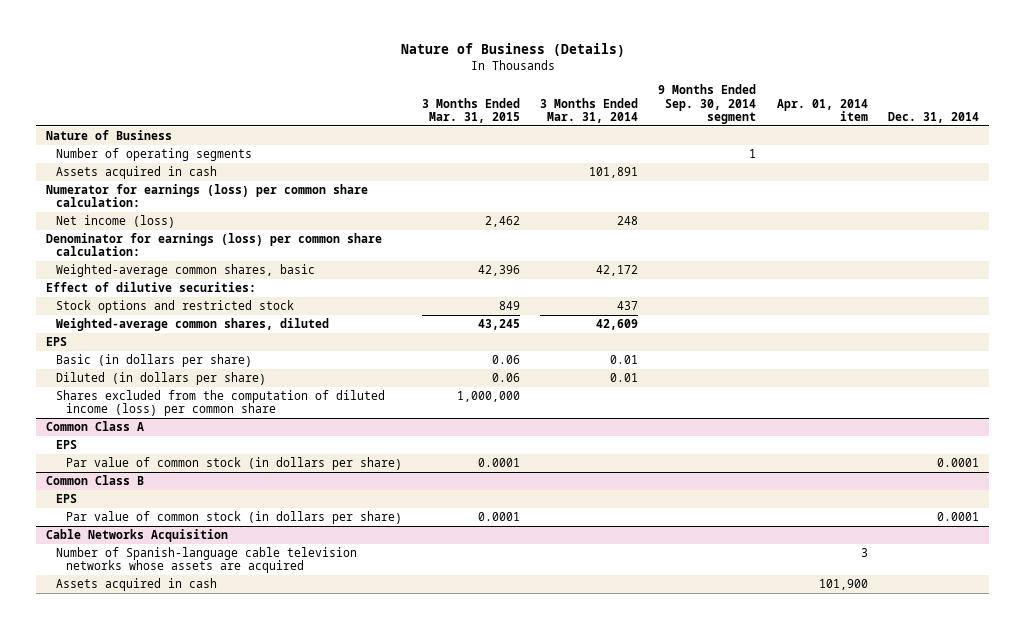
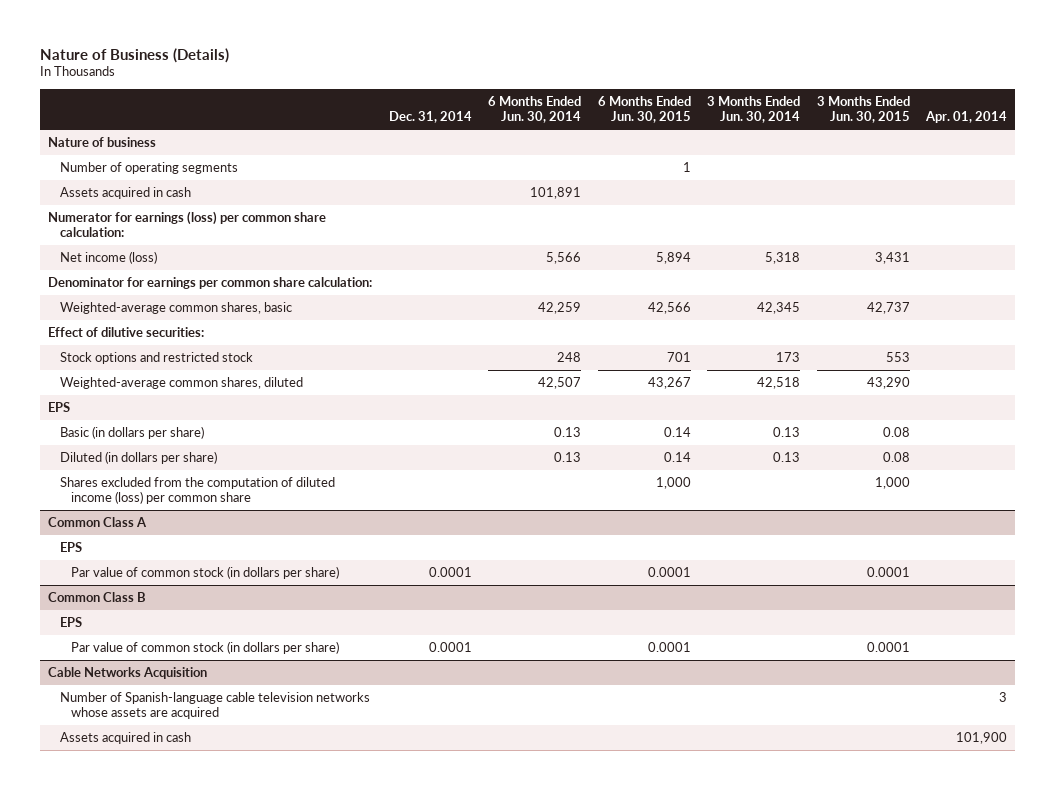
- | 3 Months Ended Mar. 31, 2015 | 3 Months Ended Mar. 31, 2014 | 9 Months Ended Sep. 30, 2014 segment | Apr. 01, 2014 item | Dec. 31, 2014
+ | Dec. 31, 2014 | 6 Months Ended Jun. 30, 2014 | 6 Months Ended Jun. 30, 2015 | 3 Months Ended Jun. 30, 2014 | 3 Months Ended Jun. 30, 2015 | Apr. 01, 2014
- Nature of Business
+ Nature of business
- Denominator for earnings (loss) per common share calculation:
+ Denominator for earnings per common share calculation:

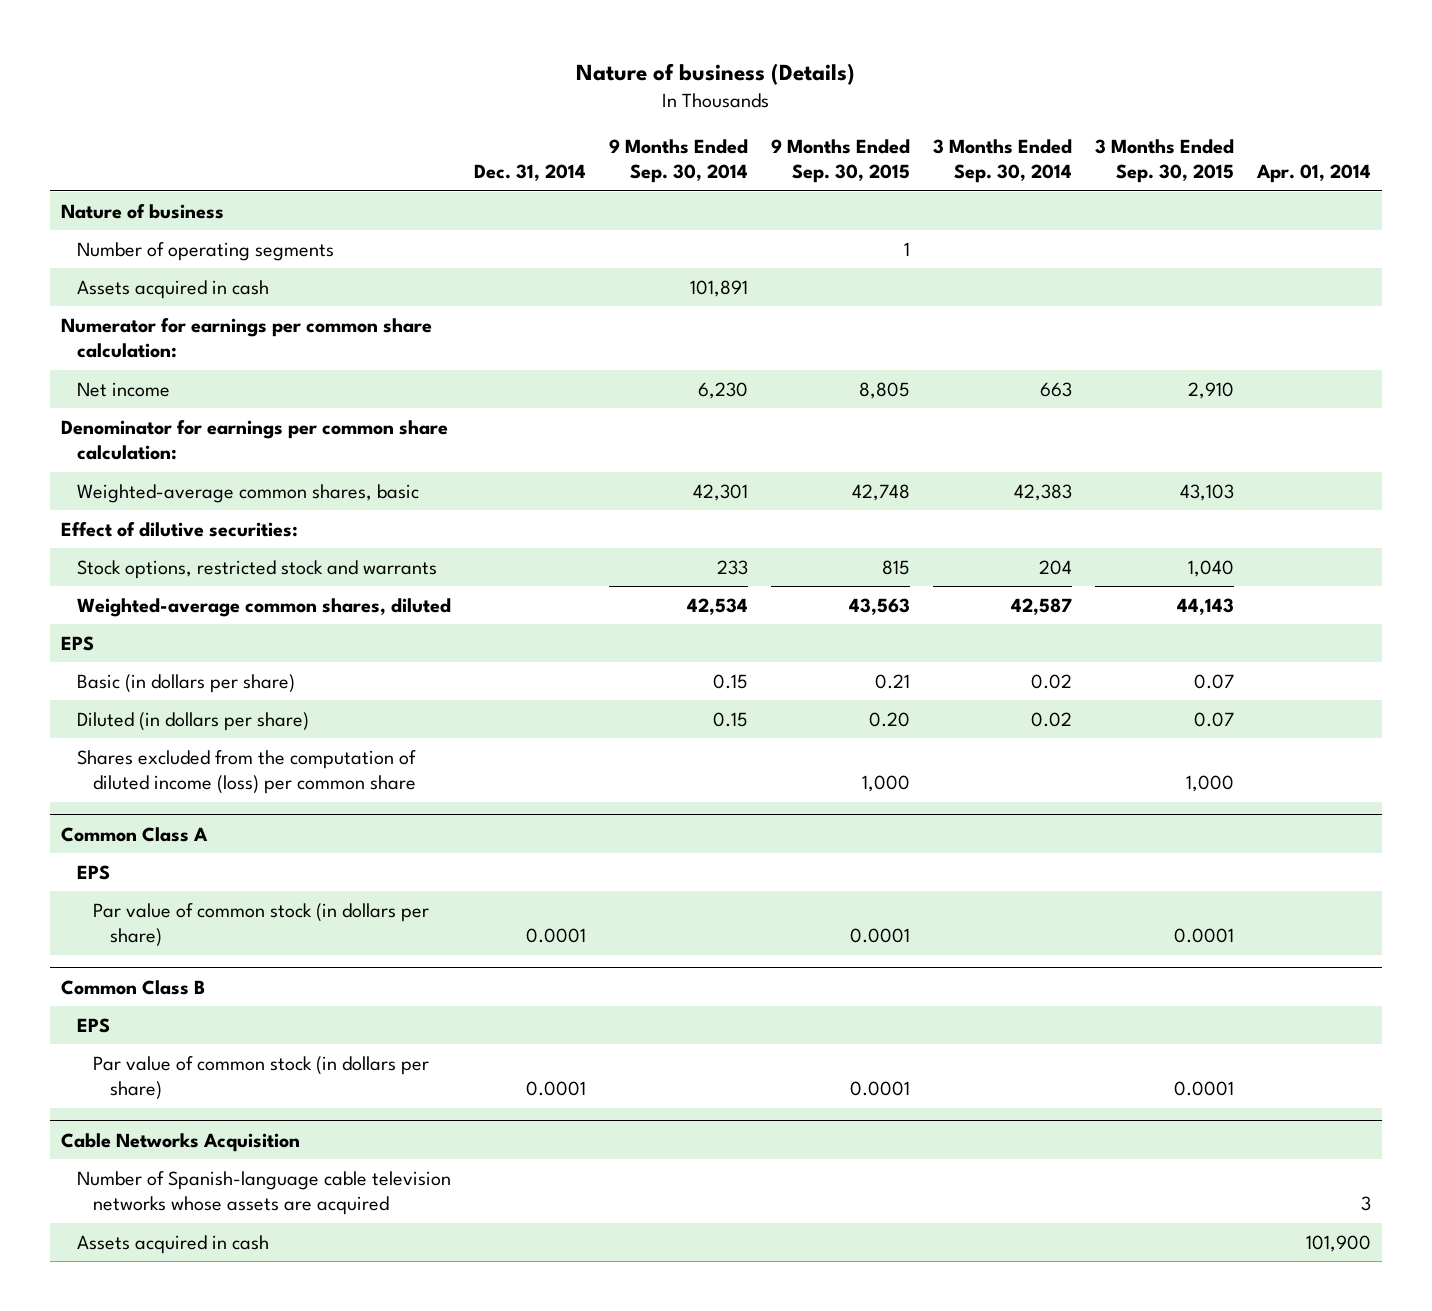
- Nature of Business (Details)
+ Nature of business (Details)
- | Dec. 31, 2014 | 6 Months Ended Jun. 30, 2014 | 6 Months Ended Jun. 30, 2015 | 3 Months Ended Jun. 30, 2014 | 3 Months Ended Jun. 30, 2015 | Apr. 01, 2014
+ | Dec. 31, 2014 | 9 Months Ended Sep. 30, 2014 | 9 Months Ended Sep. 30, 2015 | 3 Months Ended Sep. 30, 2014 | 3 Months Ended Sep. 30, 2015 | Apr. 01, 2014
- Numerator for earnings (loss) per common share calculation:
- Net income (loss) | | 5,566 | 5,894 | 5,318 | 3,431 |
+ Numerator for earnings per common share calculation:
+ Net income | | 6,230 | 8,805 | 663 | 2,910 |
- Stock options and restricted stock | | 248 | 701 | 173 | 553 |
+ Stock options, restricted stock and warrants | | 233 | 815 | 204 | 1,040 |

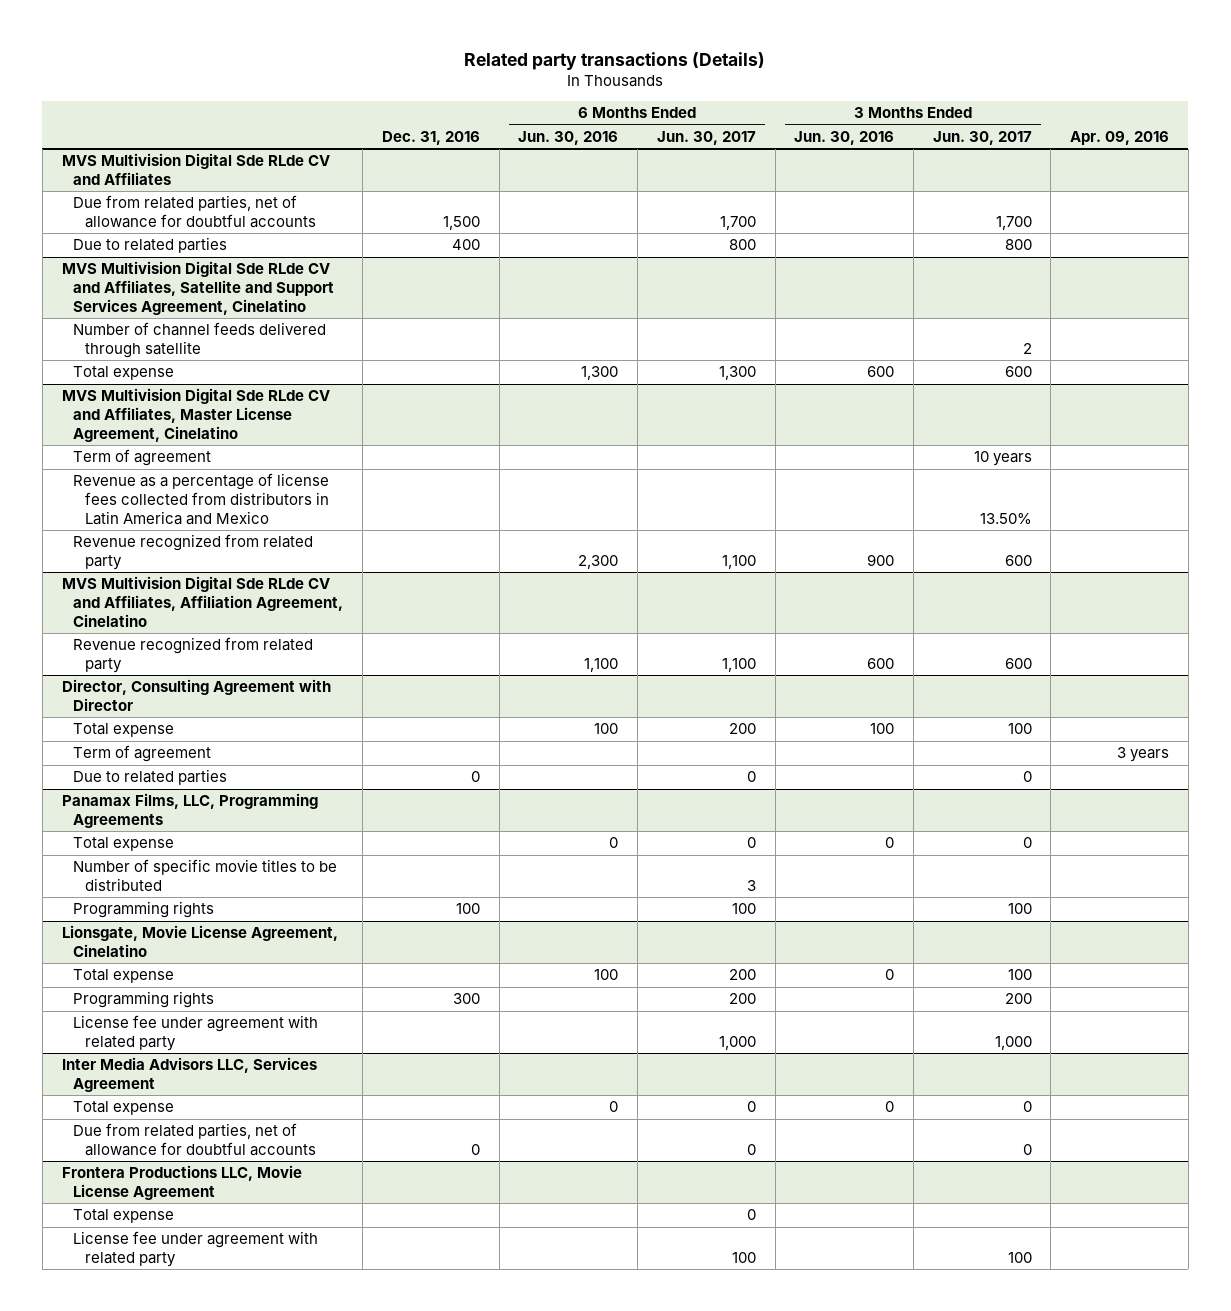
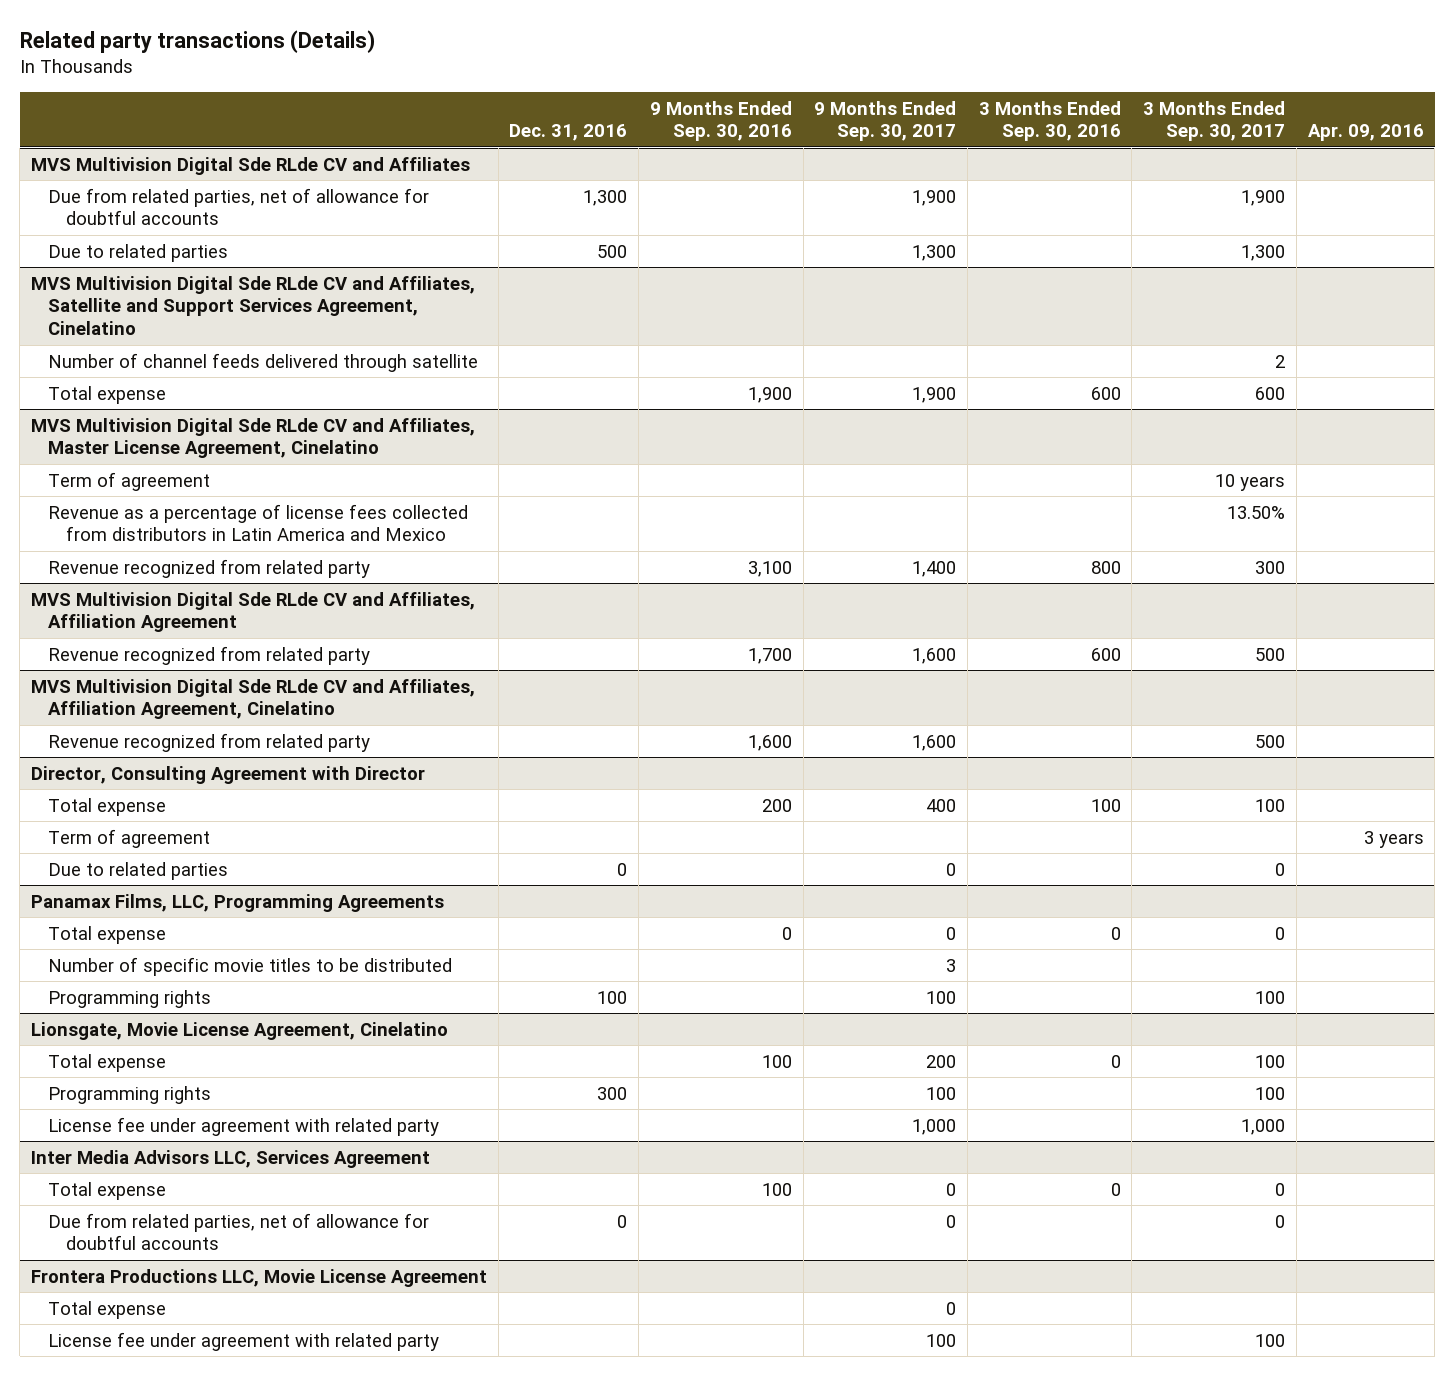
- | Dec. 31, 2016 | 6 Months Ended Jun. 30, 2016 | 6 Months Ended Jun. 30, 2017 | 3 Months Ended Jun. 30, 2016 | 3 Months Ended Jun. 30, 2017 | Apr. 09, 2016
+ | Dec. 31, 2016 | 9 Months Ended Sep. 30, 2016 | 9 Months Ended Sep. 30, 2017 | 3 Months Ended Sep. 30, 2016 | 3 Months Ended Sep. 30, 2017 | Apr. 09, 2016
@ MVS Multivision Digital Sde RLde CV and Affiliates
- Due from related parties, net of allowance for doubtful accounts | 1,500 | | 1,700 | | 1,700 |
- Due to related parties | 400 | | 800 | | 800 |
+ Due from related parties, net of allowance for doubtful accounts | 1,300 | | 1,900 | | 1,900 |
+ Due to related parties | 500 | | 1,300 | | 1,300 |
+ MVS Multivision Digital Sde RLde CV and Affiliates, Affiliation Agreement
+ Revenue recognized from related party | | 1,700 | 1,600 | 600 | 500 |

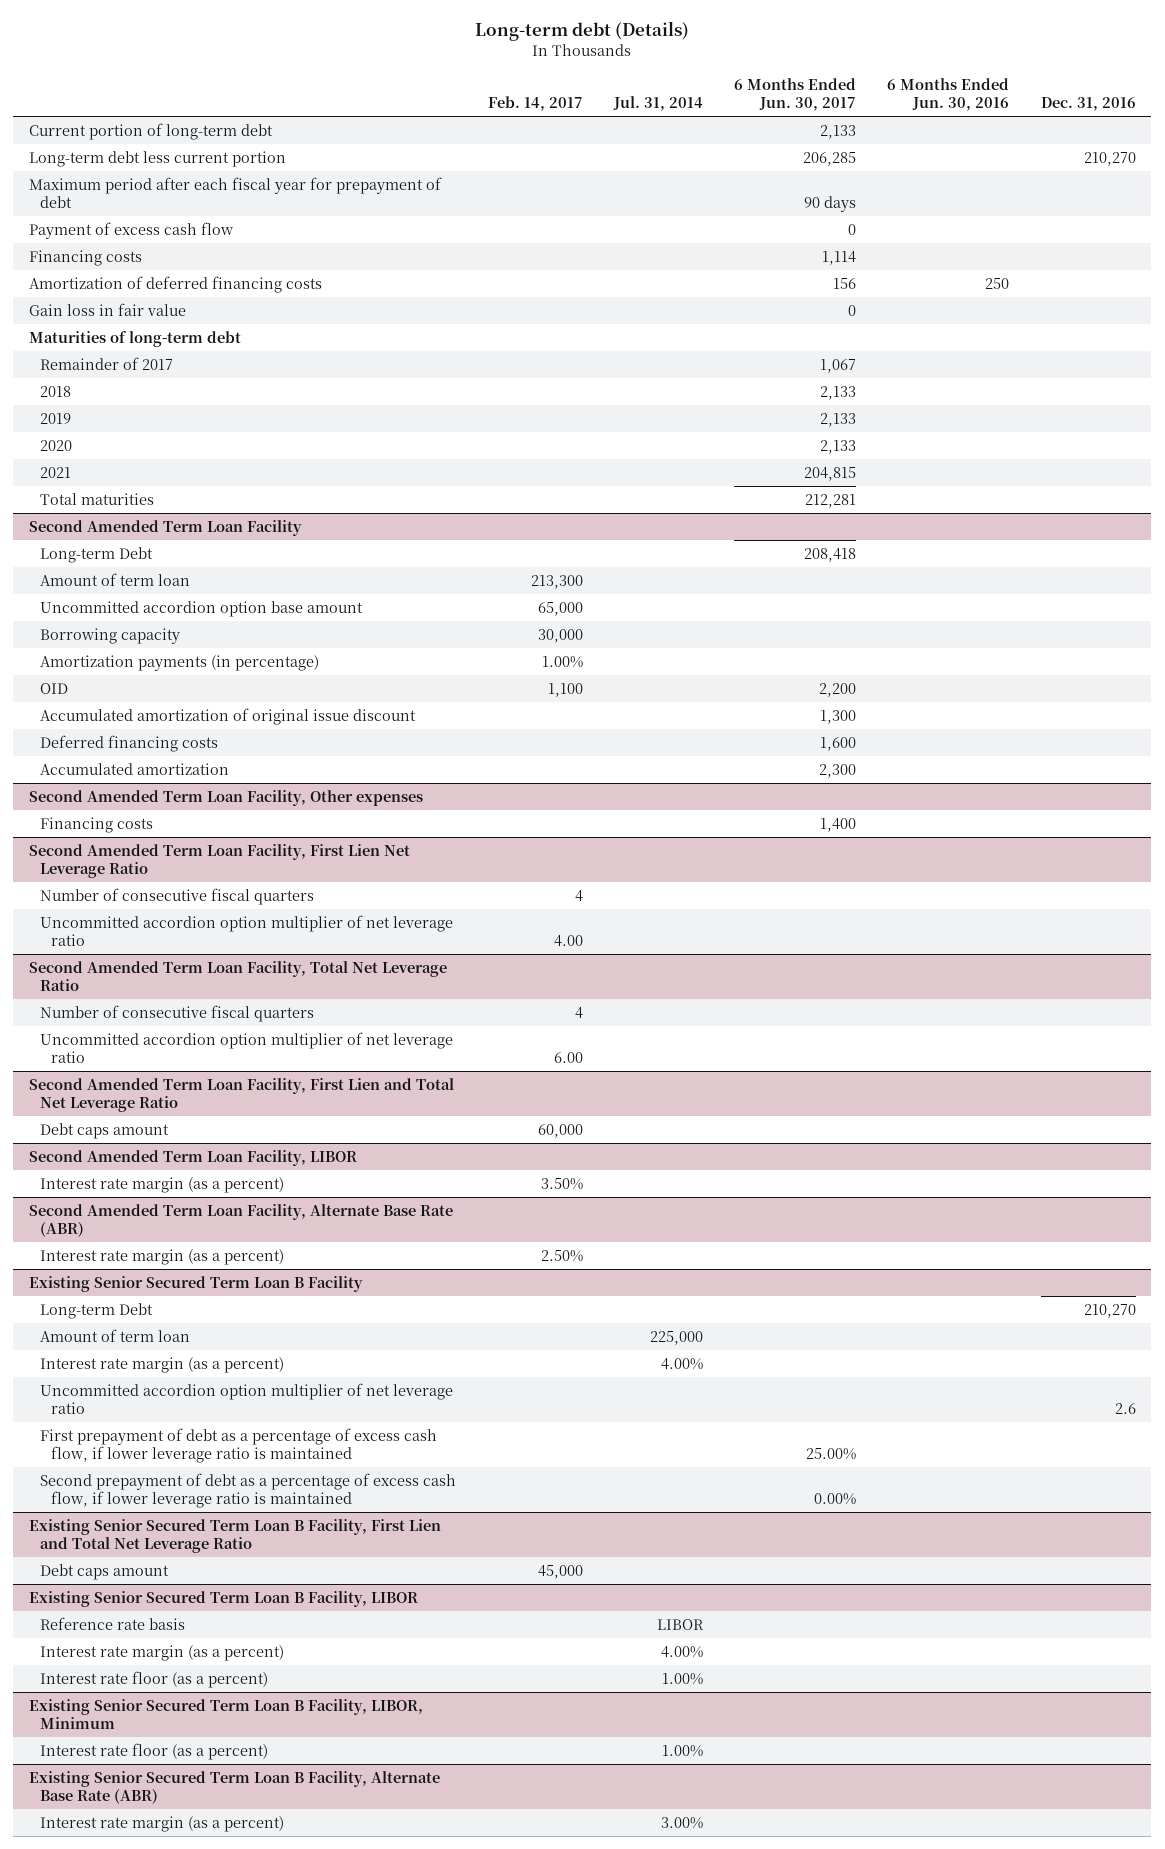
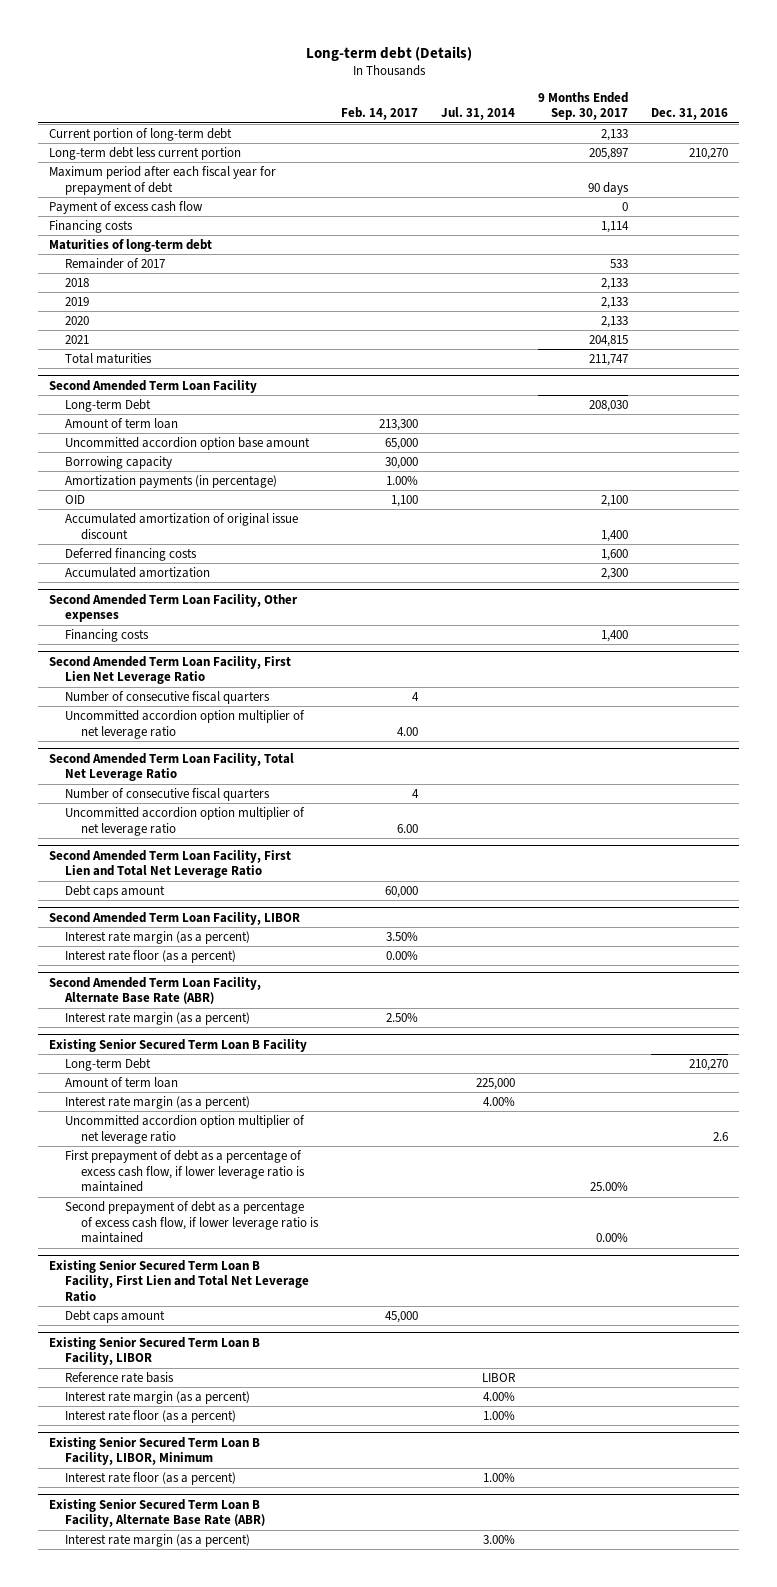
- | Feb. 14, 2017 | Jul. 31, 2014 | 6 Months Ended Jun. 30, 2017 | 6 Months Ended Jun. 30, 2016 | Dec. 31, 2016
+ | Feb. 14, 2017 | Jul. 31, 2014 | 9 Months Ended Sep. 30, 2017 | Dec. 31, 2016
- Amortization of deferred financing costs | | | 156 | 250 |
- Gain loss in fair value | | | 0 | |
@ Second Amended Term Loan Facility, LIBOR
+ Interest rate floor (as a percent) | 0.00% | | |

